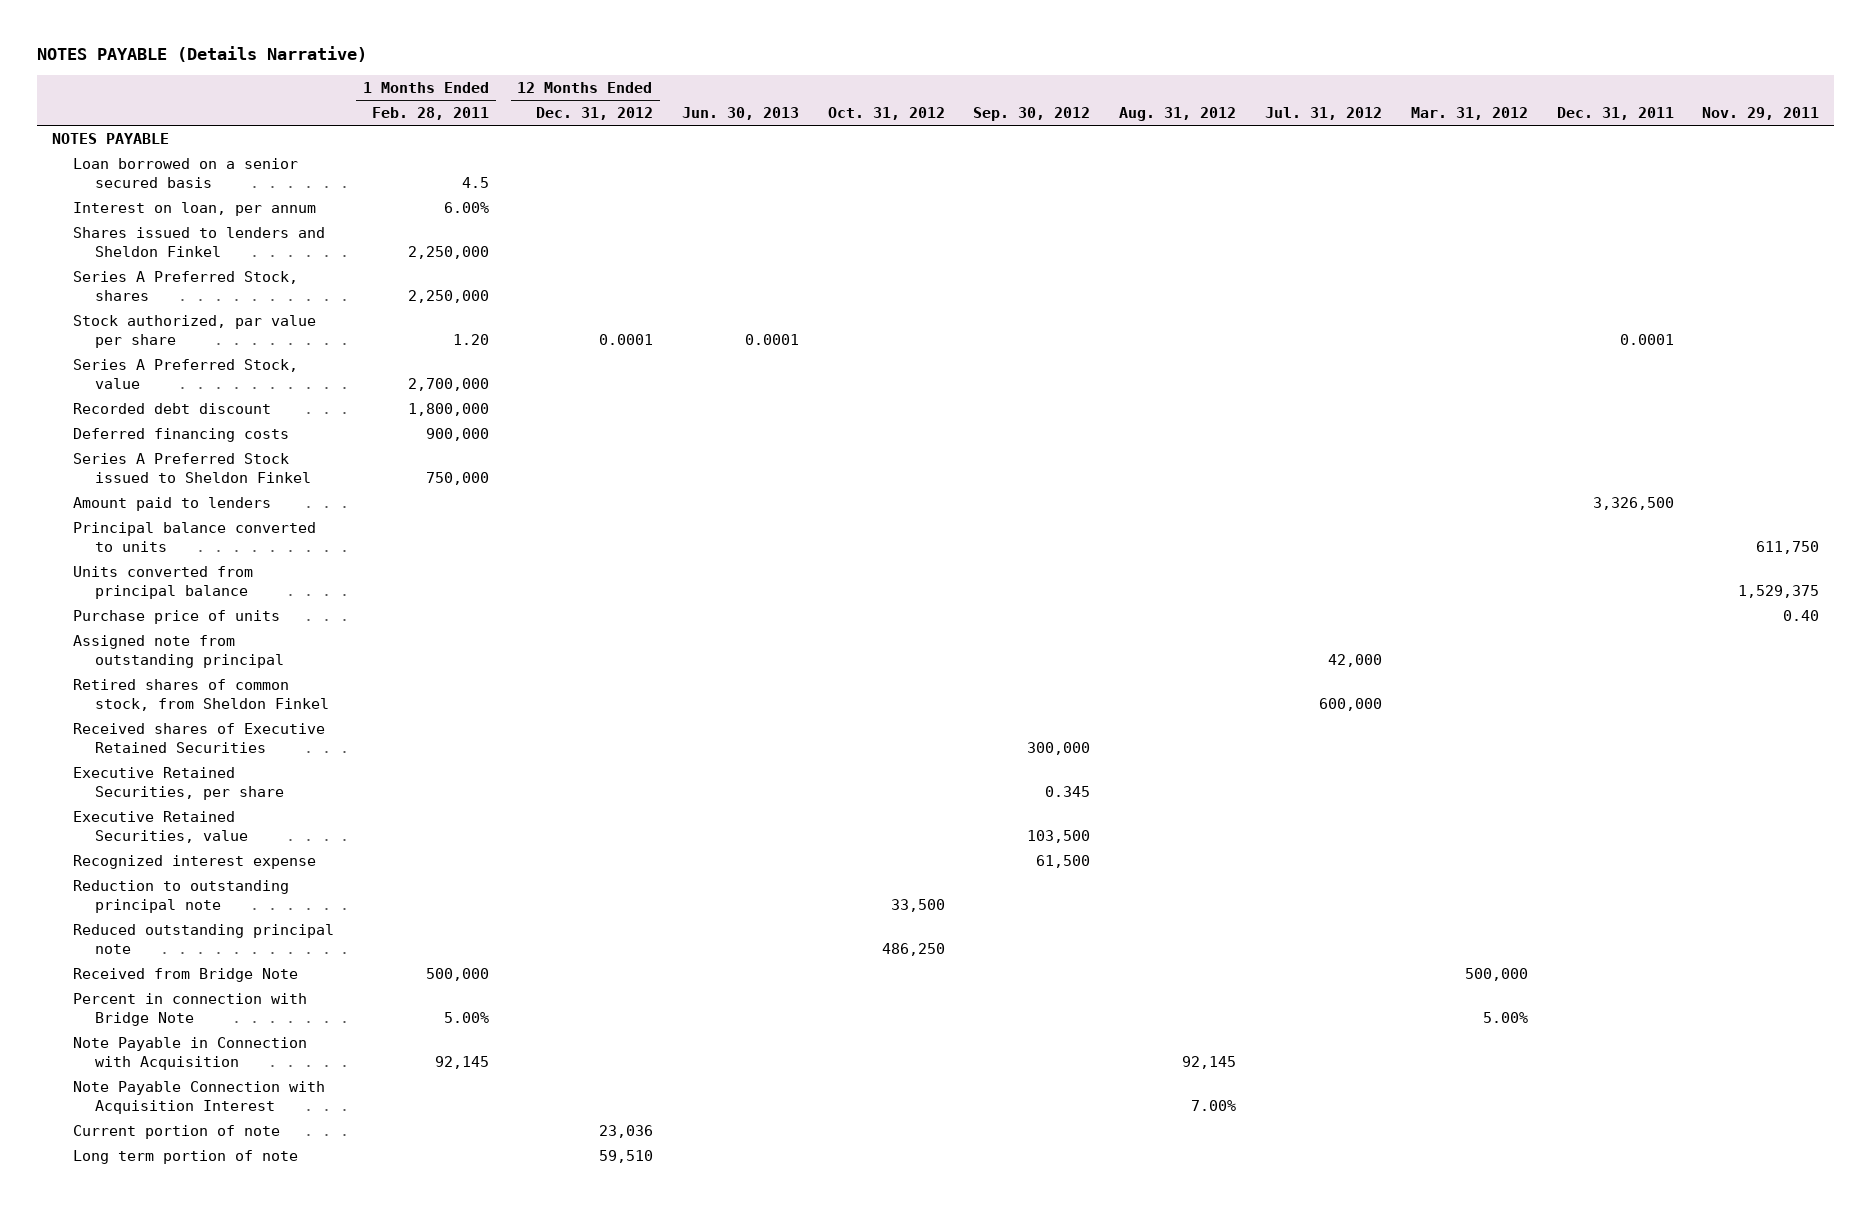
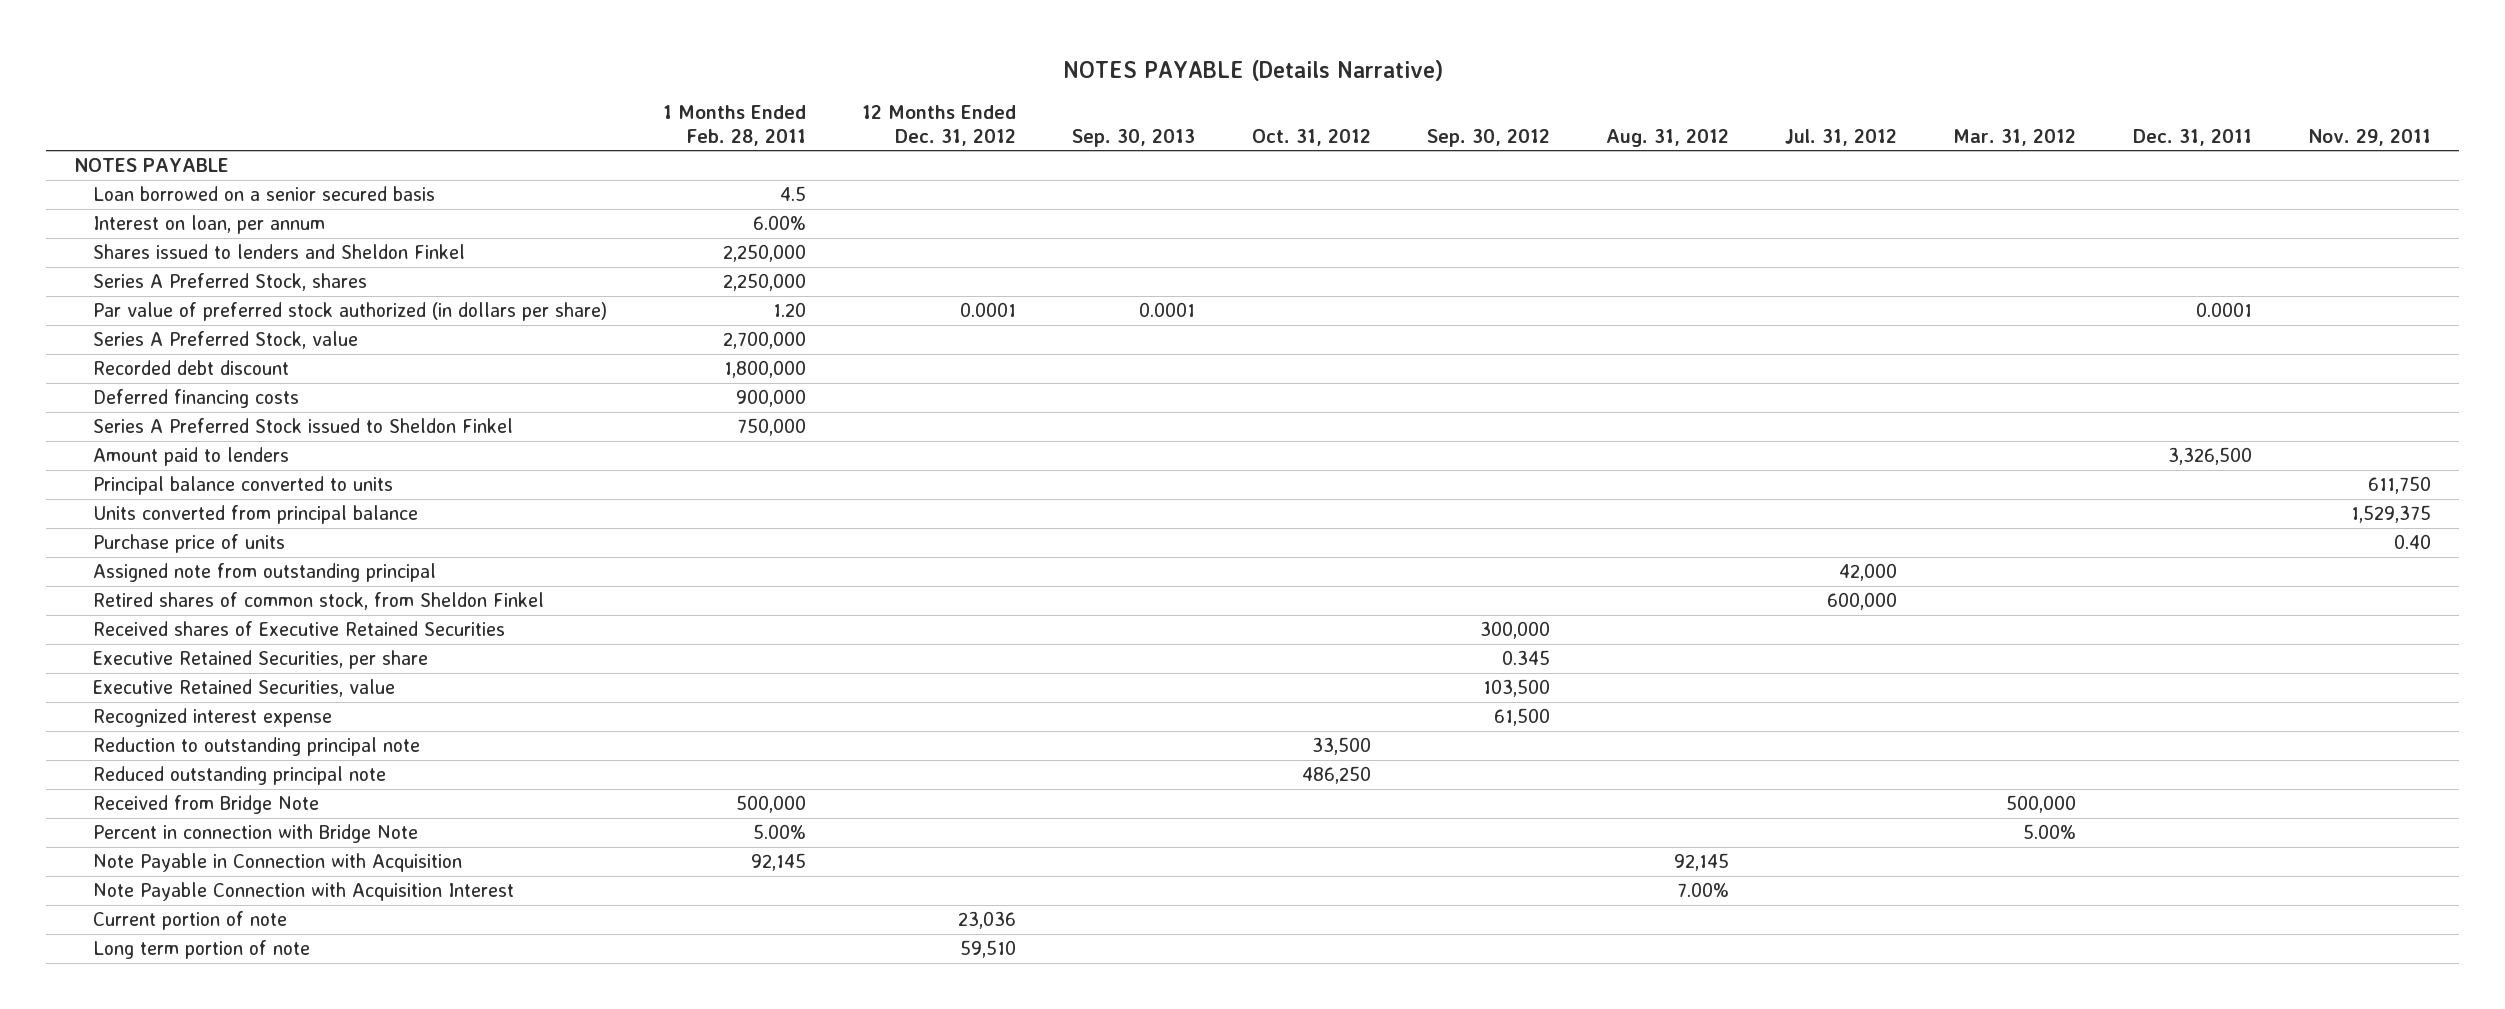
- | 1 Months Ended Feb. 28, 2011 | 12 Months Ended Dec. 31, 2012 | Jun. 30, 2013 | Oct. 31, 2012 | Sep. 30, 2012 | Aug. 31, 2012 | Jul. 31, 2012 | Mar. 31, 2012 | Dec. 31, 2011 | Nov. 29, 2011
+ | 1 Months Ended Feb. 28, 2011 | 12 Months Ended Dec. 31, 2012 | Sep. 30, 2013 | Oct. 31, 2012 | Sep. 30, 2012 | Aug. 31, 2012 | Jul. 31, 2012 | Mar. 31, 2012 | Dec. 31, 2011 | Nov. 29, 2011
- Stock authorized, par value per share | 1.20 | 0.0001 | 0.0001 | | | | | | 0.0001 |
+ Par value of preferred stock authorized (in dollars per share) | 1.20 | 0.0001 | 0.0001 | | | | | | 0.0001 |

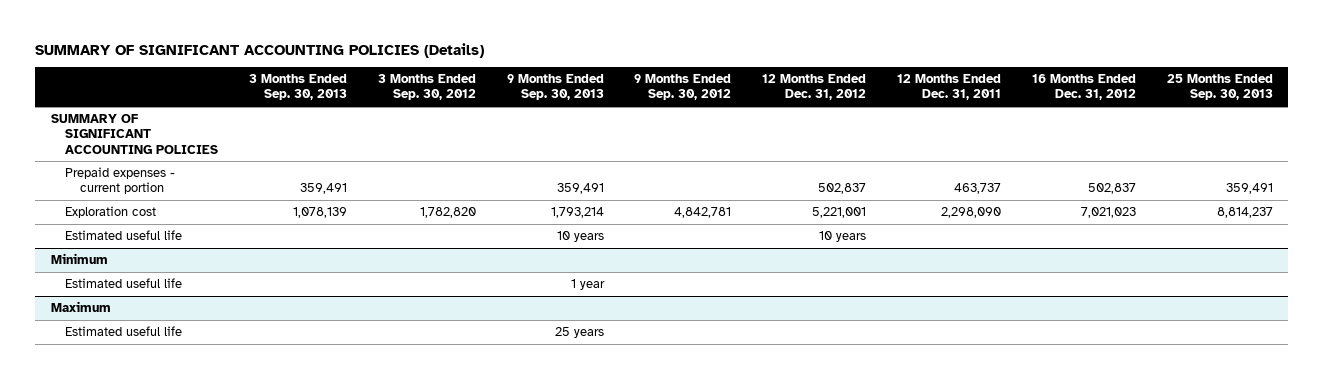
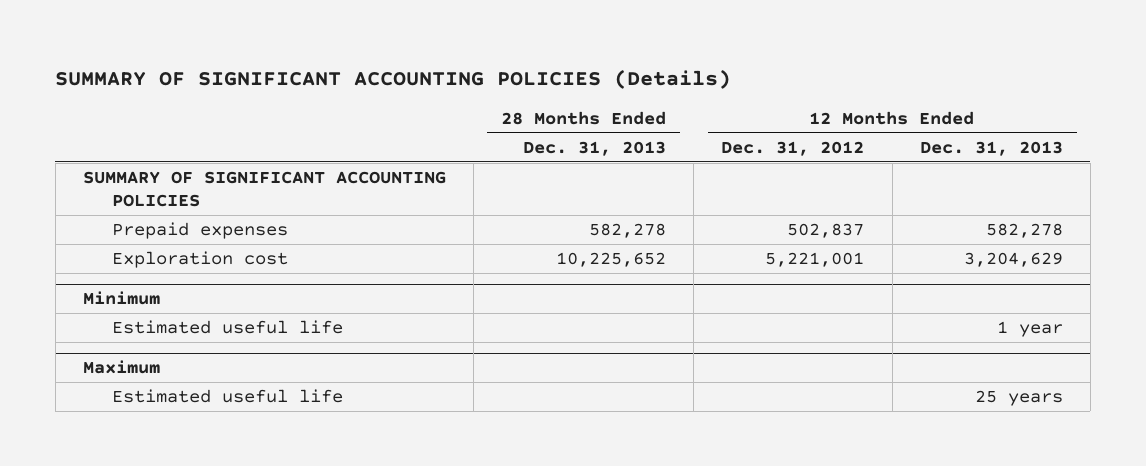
- | 3 Months Ended Sep. 30, 2013 | 3 Months Ended Sep. 30, 2012 | 9 Months Ended Sep. 30, 2013 | 9 Months Ended Sep. 30, 2012 | 12 Months Ended Dec. 31, 2012 | 12 Months Ended Dec. 31, 2011 | 16 Months Ended Dec. 31, 2012 | 25 Months Ended Sep. 30, 2013
+ | 28 Months Ended Dec. 31, 2013 | 12 Months Ended Dec. 31, 2012 | 12 Months Ended Dec. 31, 2013
- Prepaid expenses - current portion | 359,491 | | 359,491 | | 502,837 | 463,737 | 502,837 | 359,491
+ Prepaid expenses | 582,278 | 502,837 | 582,278
- Estimated useful life | | | 10 years | | 10 years | | |

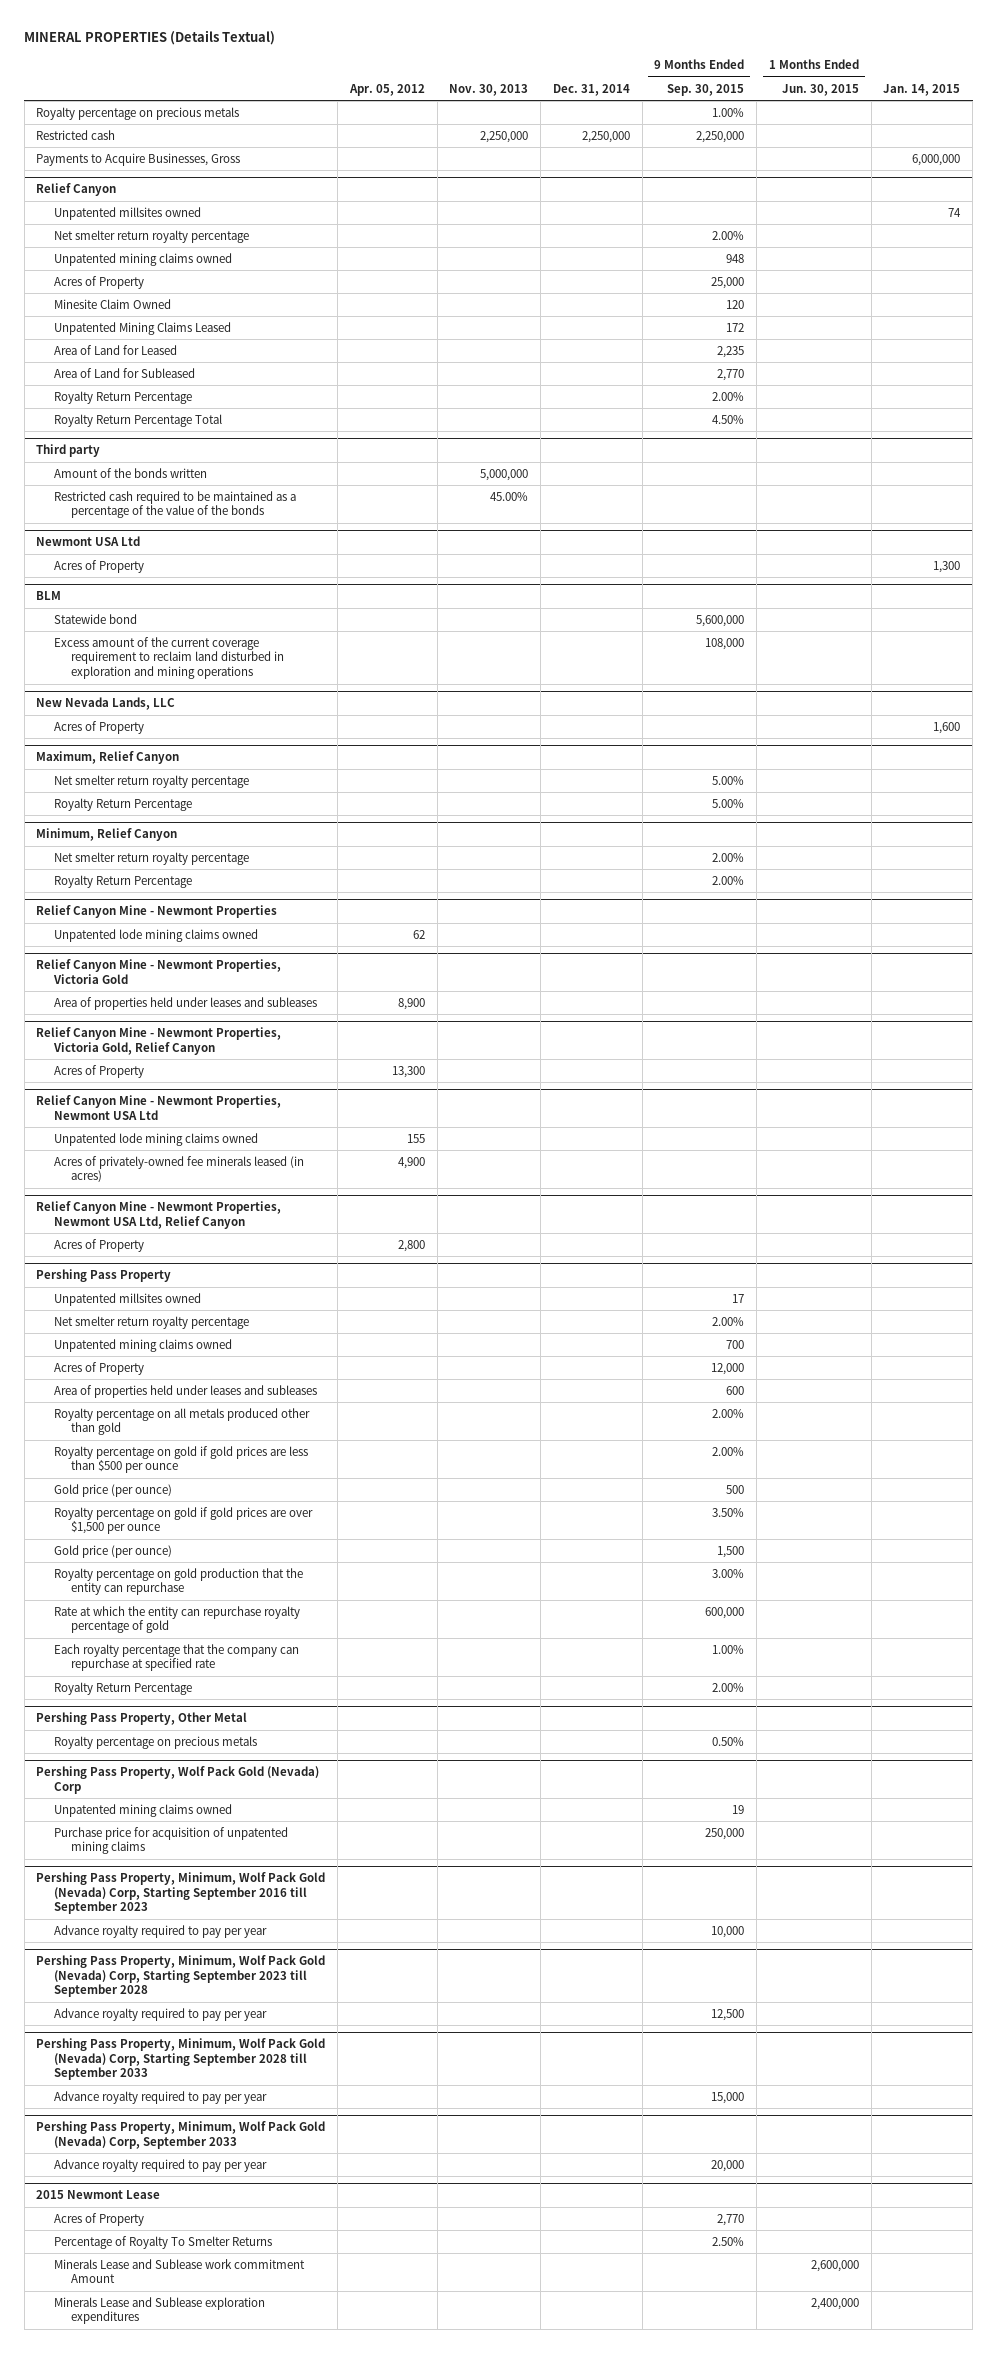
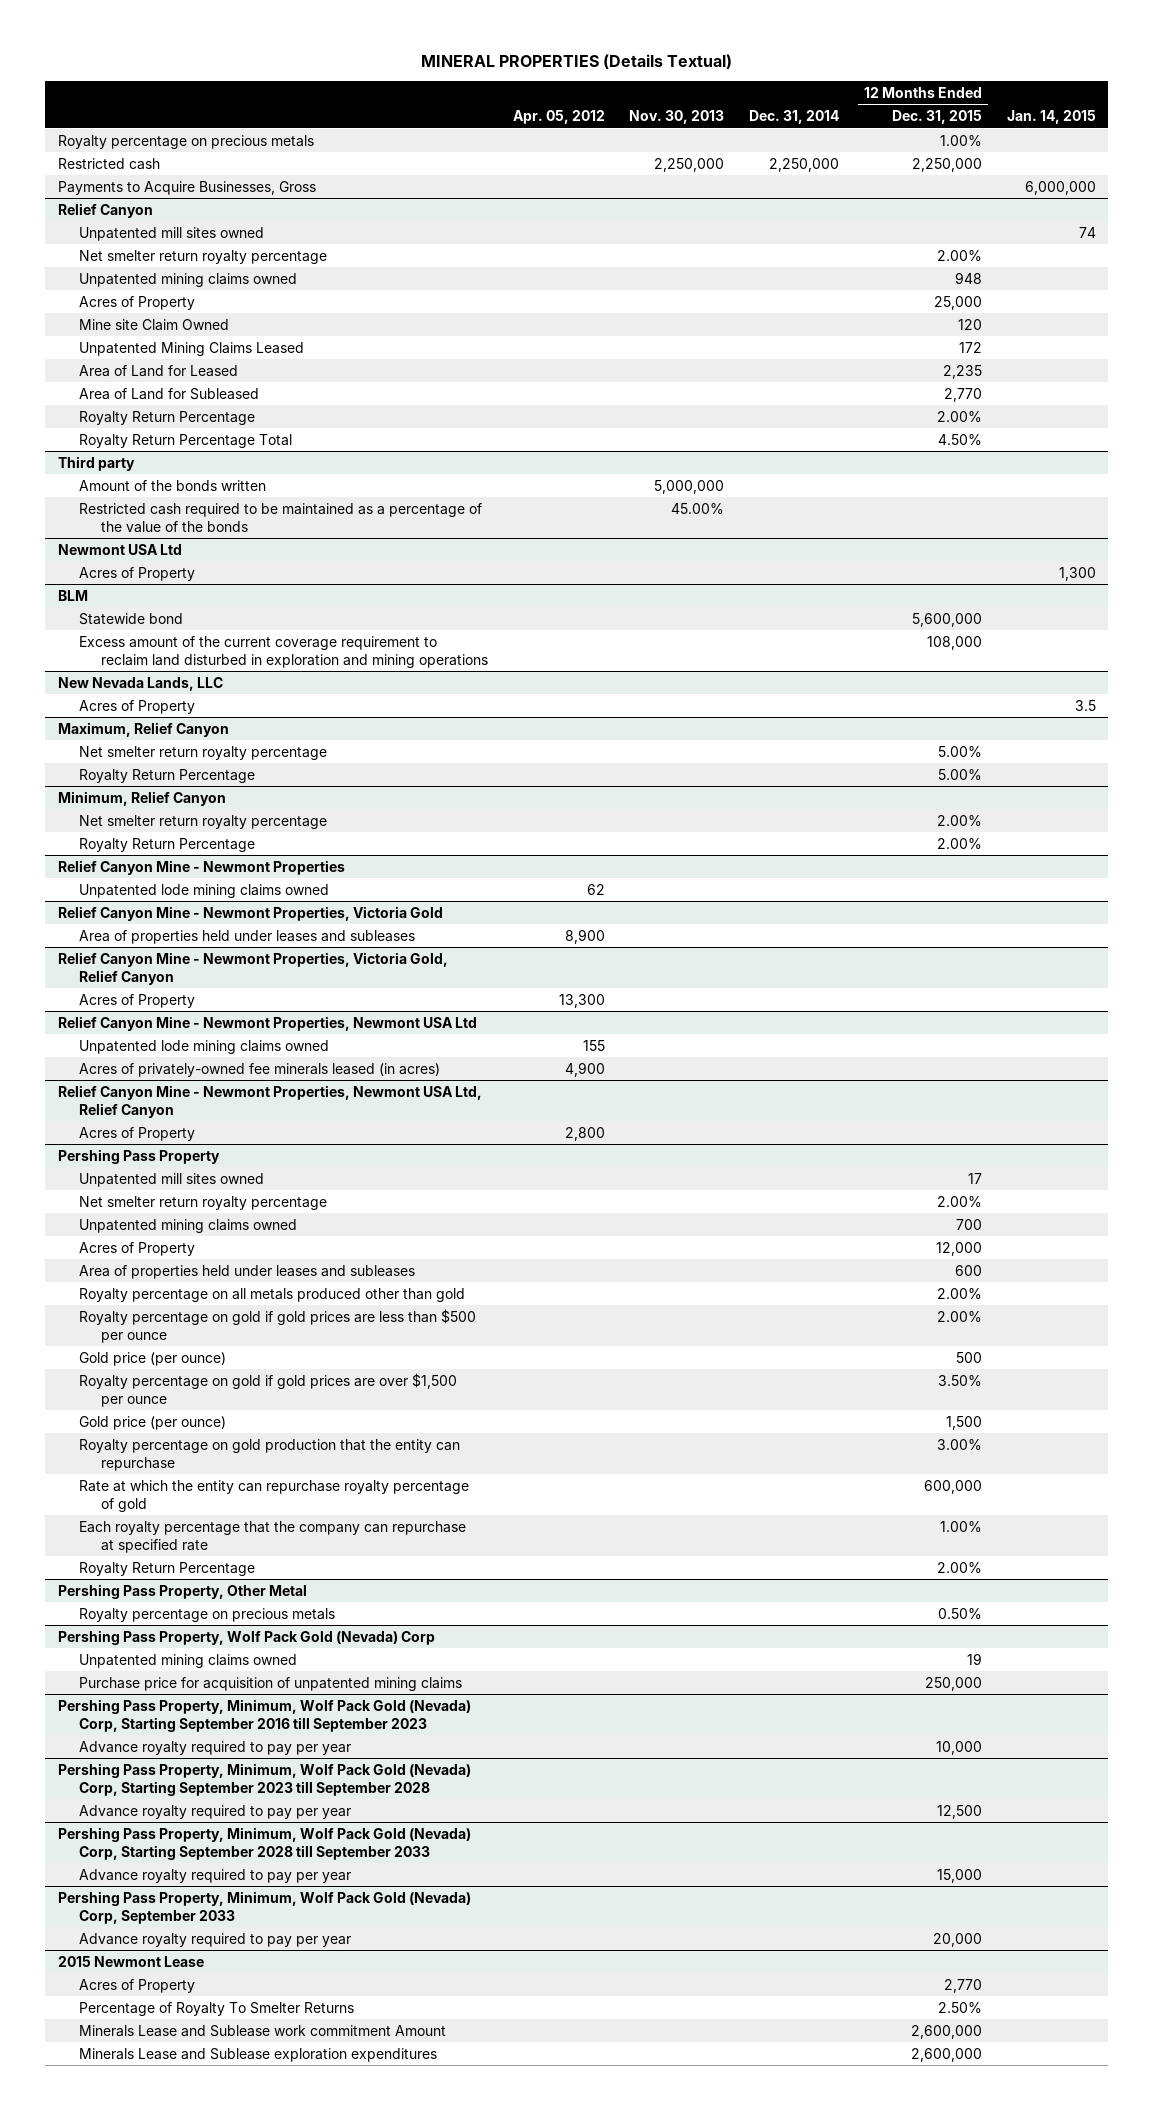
- | Apr. 05, 2012 | Nov. 30, 2013 | Dec. 31, 2014 | 9 Months Ended Sep. 30, 2015 | 1 Months Ended Jun. 30, 2015 | Jan. 14, 2015
+ | Apr. 05, 2012 | Nov. 30, 2013 | Dec. 31, 2014 | 12 Months Ended Dec. 31, 2015 | Jan. 14, 2015
@ Relief Canyon
- Unpatented millsites owned | | | | | | 74
+ Unpatented mill sites owned | | | | | 74
- Minesite Claim Owned | | | | 120 | |
+ Mine site Claim Owned | | | | 120 |
@ New Nevada Lands, LLC
- Acres of Property | | | | | | 1,600
+ Acres of Property | | | | | 3.5
@ Pershing Pass Property
- Unpatented millsites owned | | | | 17 | |
+ Unpatented mill sites owned | | | | 17 |

